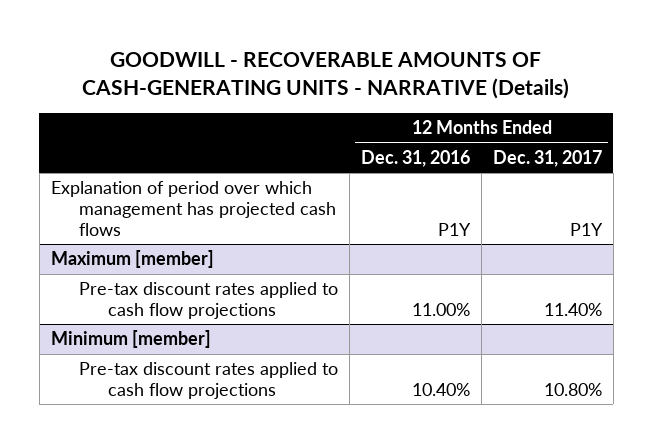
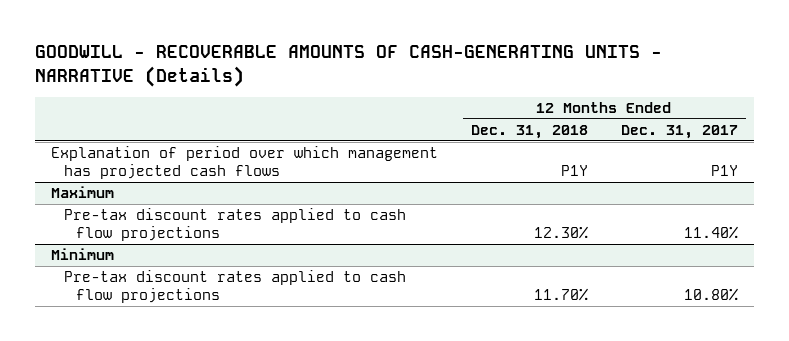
- | 12 Months Ended Dec. 31, 2016 | 12 Months Ended Dec. 31, 2017
+ | 12 Months Ended Dec. 31, 2018 | 12 Months Ended Dec. 31, 2017
- Maximum [member]
+ Maximum
- Minimum [member]
+ Minimum

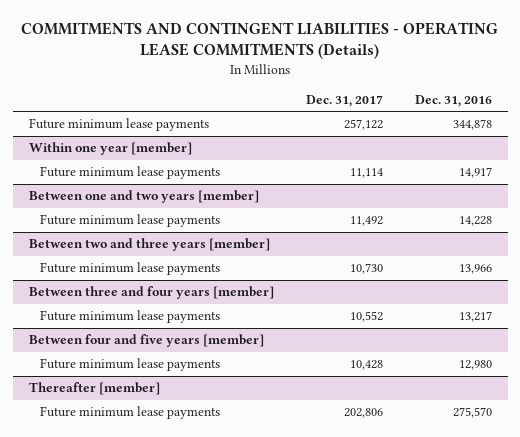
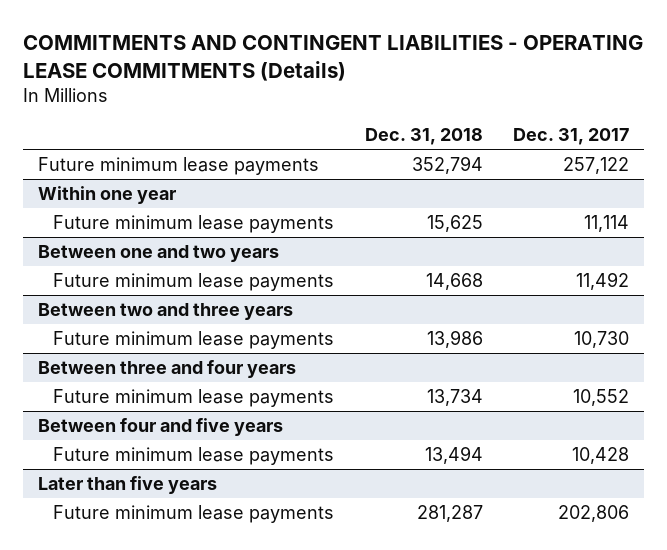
- | Dec. 31, 2017 | Dec. 31, 2016
+ | Dec. 31, 2018 | Dec. 31, 2017
- Within one year [member]
+ Within one year
- Between one and two years [member]
+ Between one and two years
- Between two and three years [member]
+ Between two and three years
- Between three and four years [member]
+ Between three and four years
- Between four and five years [member]
+ Between four and five years
- Thereafter [member]
+ Later than five years

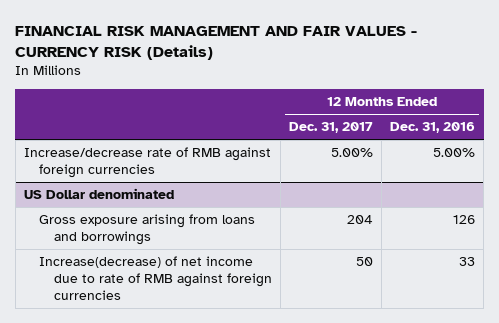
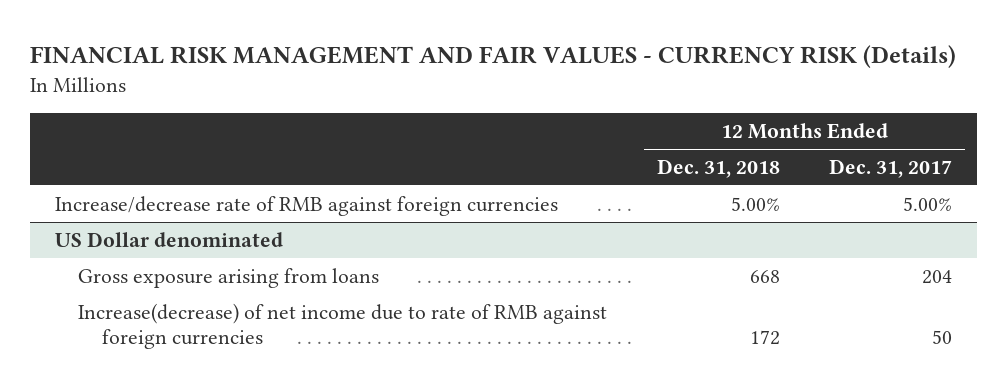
- | 12 Months Ended Dec. 31, 2017 | 12 Months Ended Dec. 31, 2016
+ | 12 Months Ended Dec. 31, 2018 | 12 Months Ended Dec. 31, 2017
@ US Dollar denominated
- Gross exposure arising from loans and borrowings | 204 | 126
+ Gross exposure arising from loans | 668 | 204

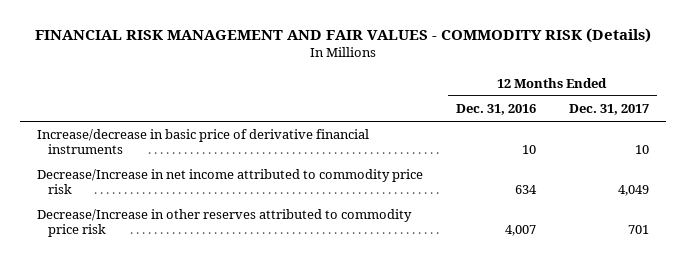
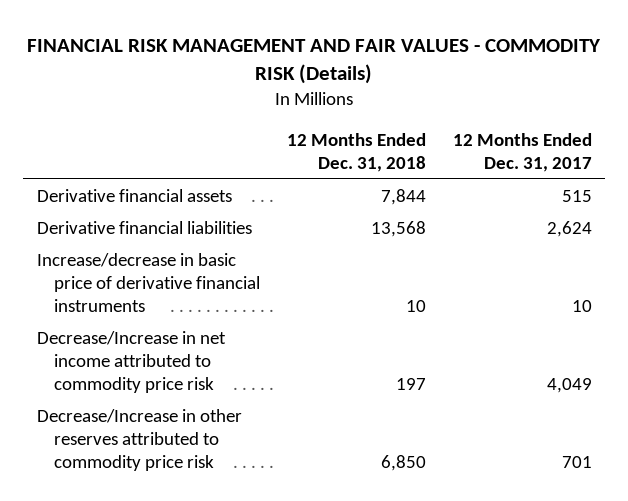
- | 12 Months Ended Dec. 31, 2016 | 12 Months Ended Dec. 31, 2017
+ | 12 Months Ended Dec. 31, 2018 | 12 Months Ended Dec. 31, 2017
+ Derivative financial assets | 7,844 | 515
+ Derivative financial liabilities | 13,568 | 2,624

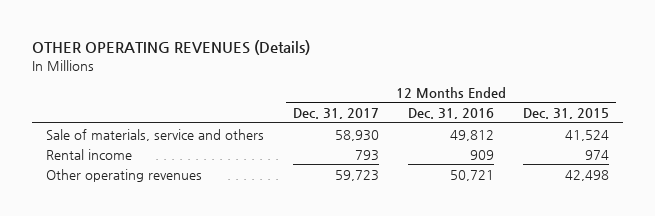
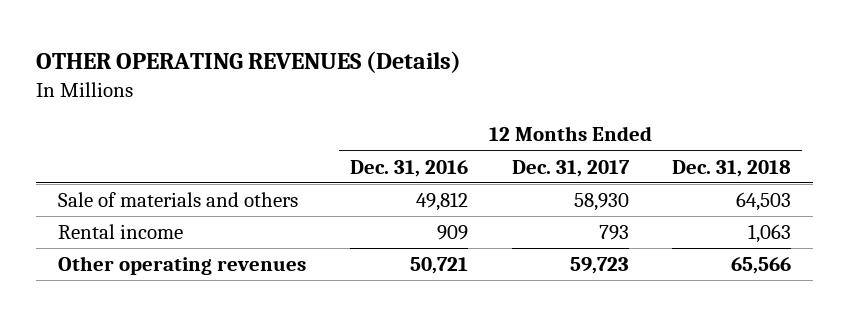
- | 12 Months Ended Dec. 31, 2017 | 12 Months Ended Dec. 31, 2016 | 12 Months Ended Dec. 31, 2015
+ | 12 Months Ended Dec. 31, 2016 | 12 Months Ended Dec. 31, 2017 | 12 Months Ended Dec. 31, 2018
- Sale of materials, service and others | 58,930 | 49,812 | 41,524
+ Sale of materials and others | 49,812 | 58,930 | 64,503

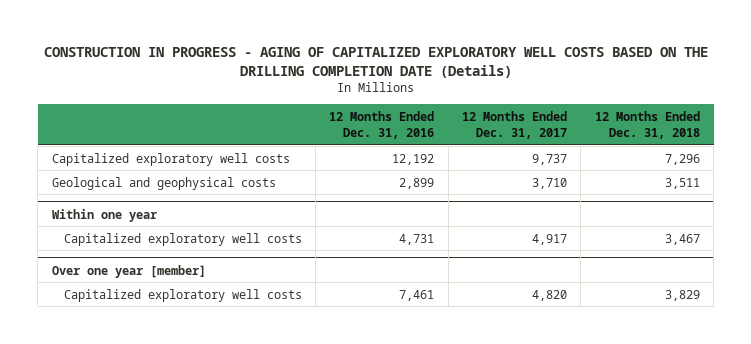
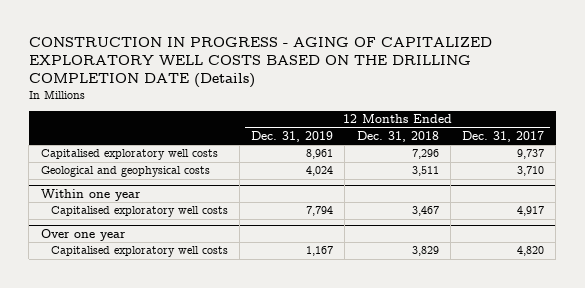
- | 12 Months Ended Dec. 31, 2016 | 12 Months Ended Dec. 31, 2017 | 12 Months Ended Dec. 31, 2018
+ | 12 Months Ended Dec. 31, 2019 | 12 Months Ended Dec. 31, 2018 | 12 Months Ended Dec. 31, 2017
- Capitalized exploratory well costs | 12,192 | 9,737 | 7,296
+ Capitalised exploratory well costs | 8,961 | 7,296 | 9,737
@ Within one year
- Capitalized exploratory well costs | 4,731 | 4,917 | 3,467
- Over one year [member]
- Capitalized exploratory well costs | 7,461 | 4,820 | 3,829
@ Within one year
+ Capitalised exploratory well costs | 7,794 | 3,467 | 4,917
+ Over one year
+ Capitalised exploratory well costs | 1,167 | 3,829 | 4,820

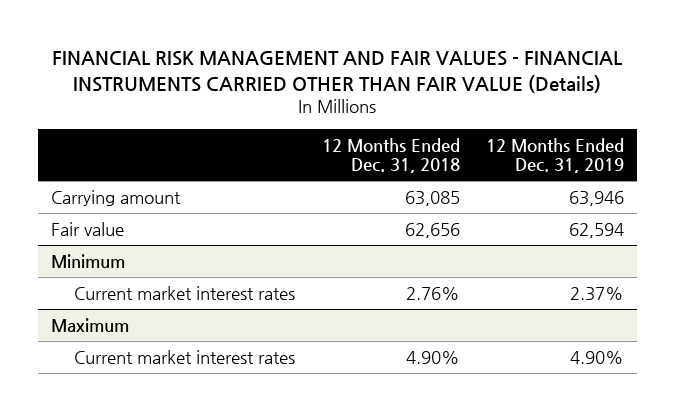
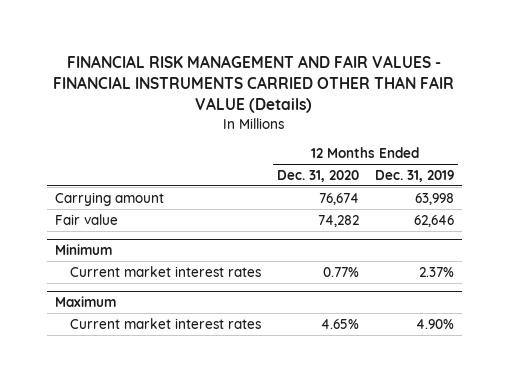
- | 12 Months Ended Dec. 31, 2018 | 12 Months Ended Dec. 31, 2019
+ | 12 Months Ended Dec. 31, 2020 | 12 Months Ended Dec. 31, 2019
- Carrying amount | 63,085 | 63,946
- Fair value | 62,656 | 62,594
+ Carrying amount | 76,674 | 63,998
+ Fair value | 74,282 | 62,646

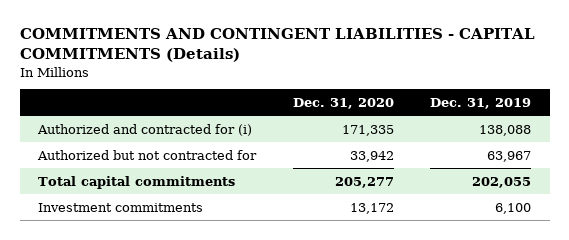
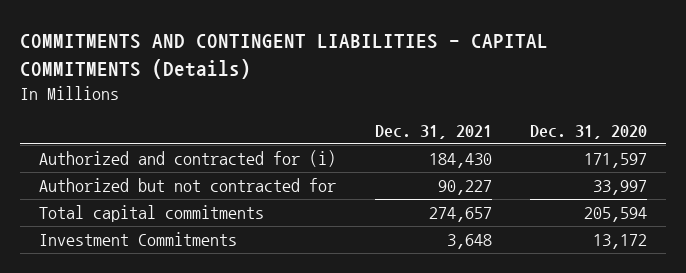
- | Dec. 31, 2020 | Dec. 31, 2019
+ | Dec. 31, 2021 | Dec. 31, 2020
- Authorized and contracted for (i) | 171,335 | 138,088
- Authorized but not contracted for | 33,942 | 63,967
- Total capital commitments | 205,277 | 202,055
- Investment commitments | 13,172 | 6,100
+ Authorized and contracted for (i) | 184,430 | 171,597
+ Authorized but not contracted for | 90,227 | 33,997
+ Total capital commitments | 274,657 | 205,594
+ Investment Commitments | 3,648 | 13,172

